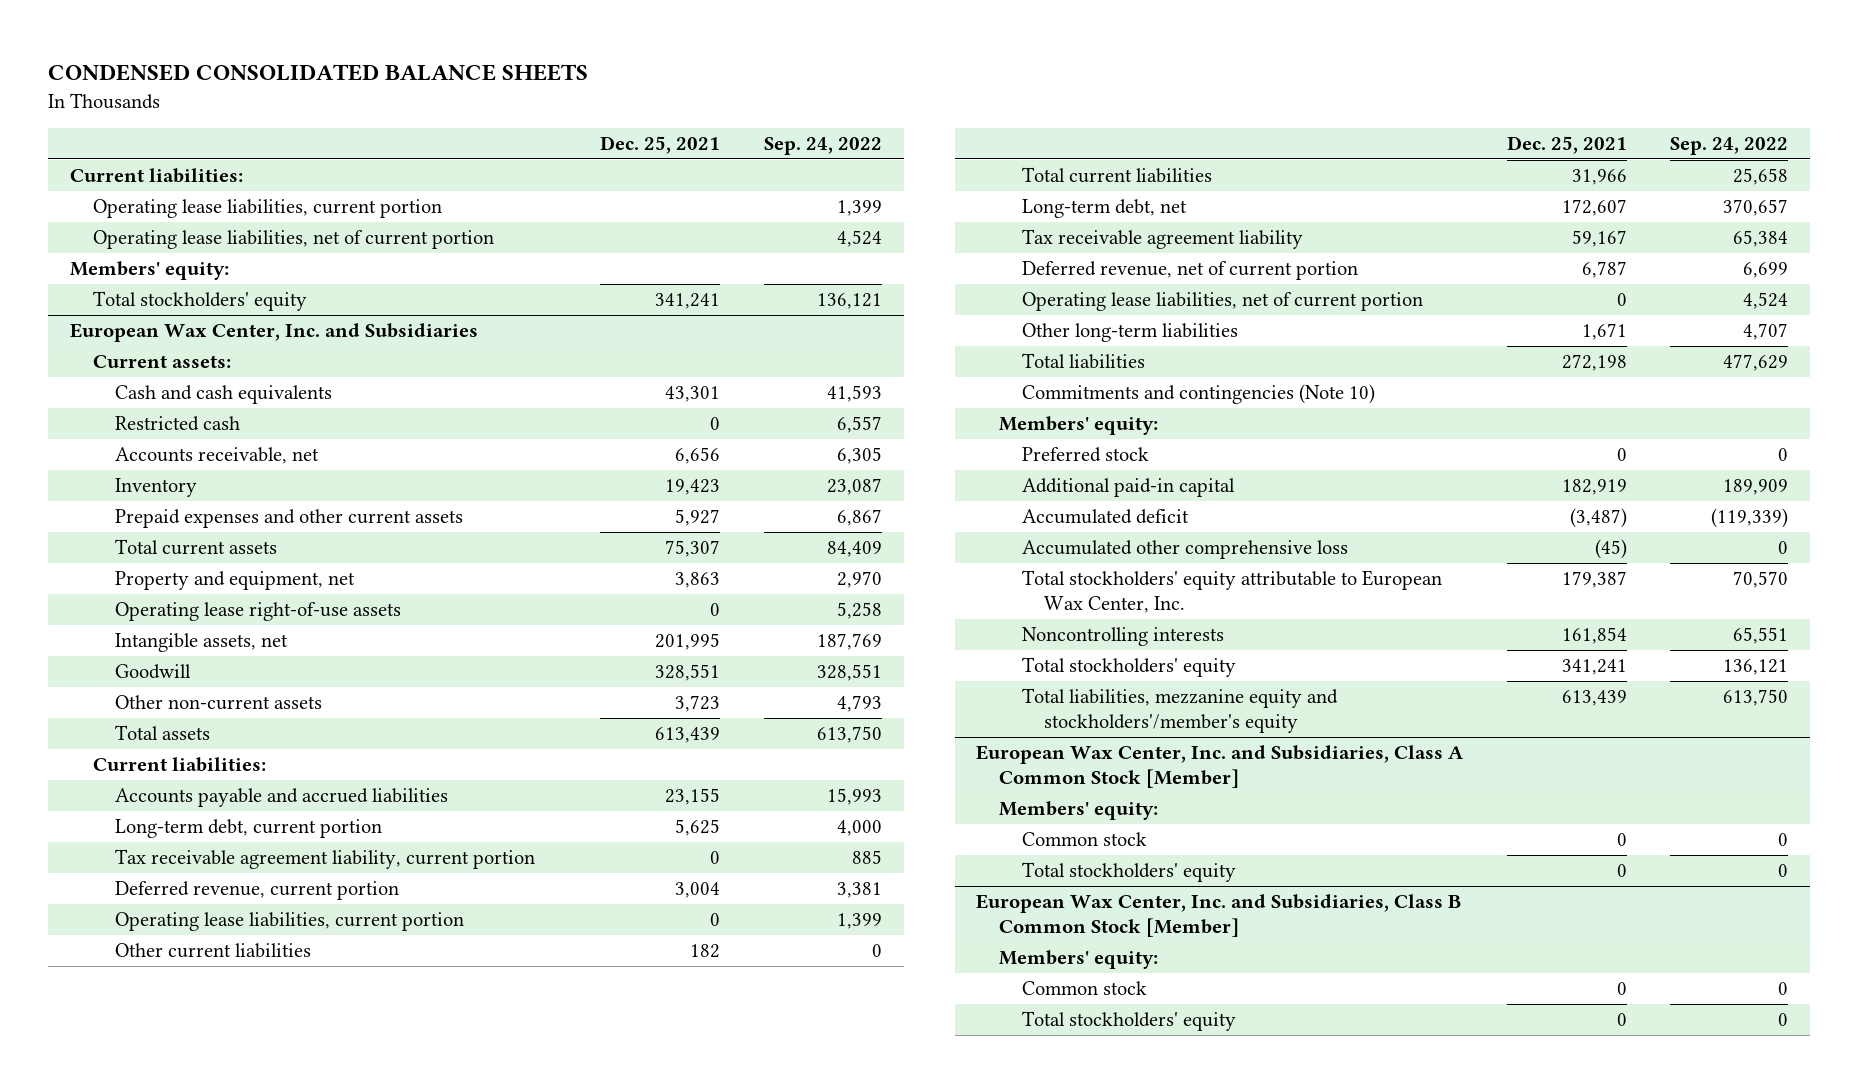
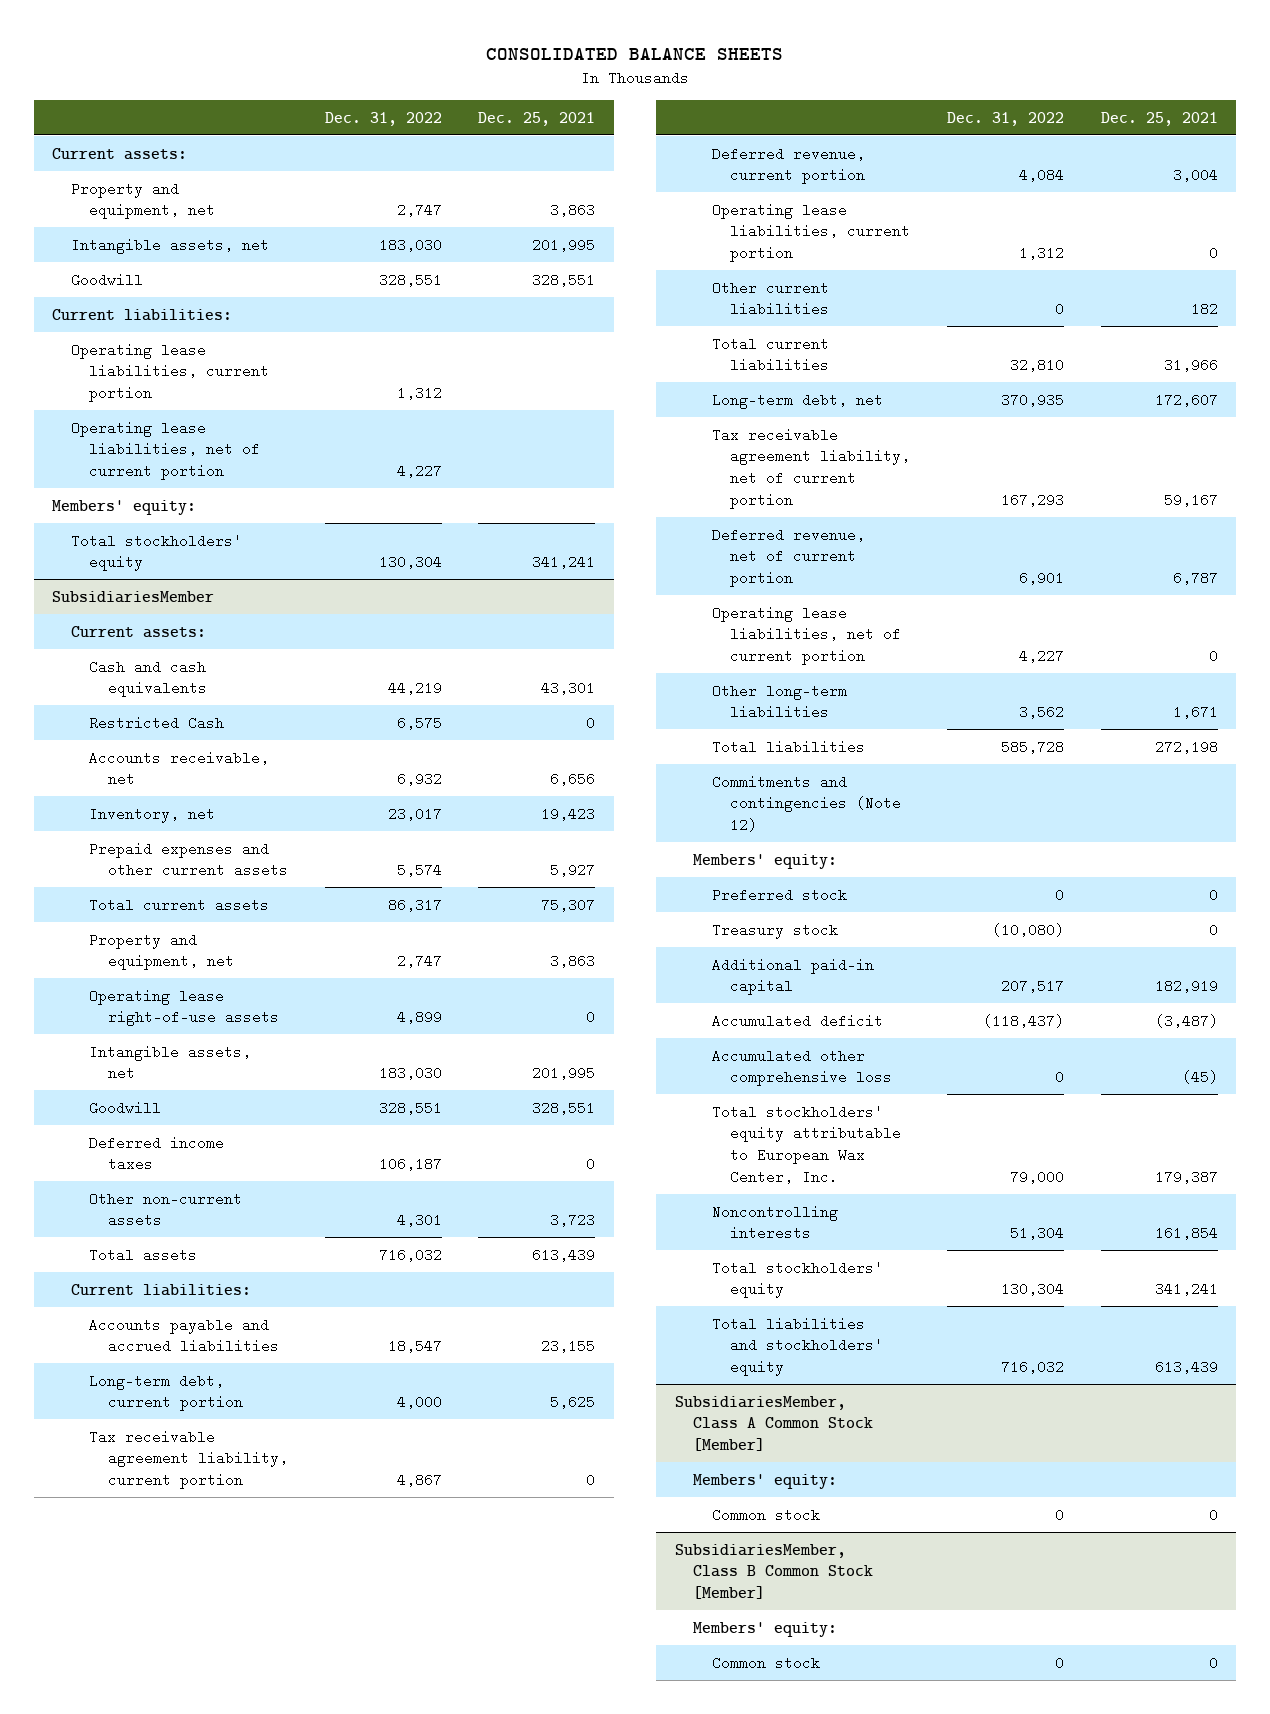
- CONDENSED CONSOLIDATED BALANCE SHEETS
+ CONSOLIDATED BALANCE SHEETS
- | Dec. 25, 2021 | Sep. 24, 2022
+ | Dec. 31, 2022 | Dec. 25, 2021
+ Current assets:
+ Property and equipment, net | 2,747 | 3,863
+ Intangible assets, net | 183,030 | 201,995
+ Goodwill | 328,551 | 328,551
- European Wax Center, Inc. and Subsidiaries
+ SubsidiariesMember
- Restricted cash | 0 | 6,557
+ Restricted Cash | 6,575 | 0
- Inventory | 19,423 | 23,087
+ Inventory, net | 23,017 | 19,423
+ Deferred income taxes | 106,187 | 0
- Tax receivable agreement liability | 59,167 | 65,384
+ Tax receivable agreement liability, net of current portion | 167,293 | 59,167
- Commitments and contingencies (Note 10)
+ Commitments and contingencies (Note 12)
+ Treasury stock | (10,080) | 0
- Total liabilities, mezzanine equity and stockholders'/member's equity | 613,439 | 613,750
- European Wax Center, Inc. and Subsidiaries, Class A Common Stock [Member]
+ Total liabilities and stockholders' equity | 716,032 | 613,439
+ SubsidiariesMember, Class A Common Stock [Member]
- Total stockholders' equity | 0 | 0
- European Wax Center, Inc. and Subsidiaries, Class B Common Stock [Member]
+ SubsidiariesMember, Class B Common Stock [Member]
- Total stockholders' equity | 0 | 0

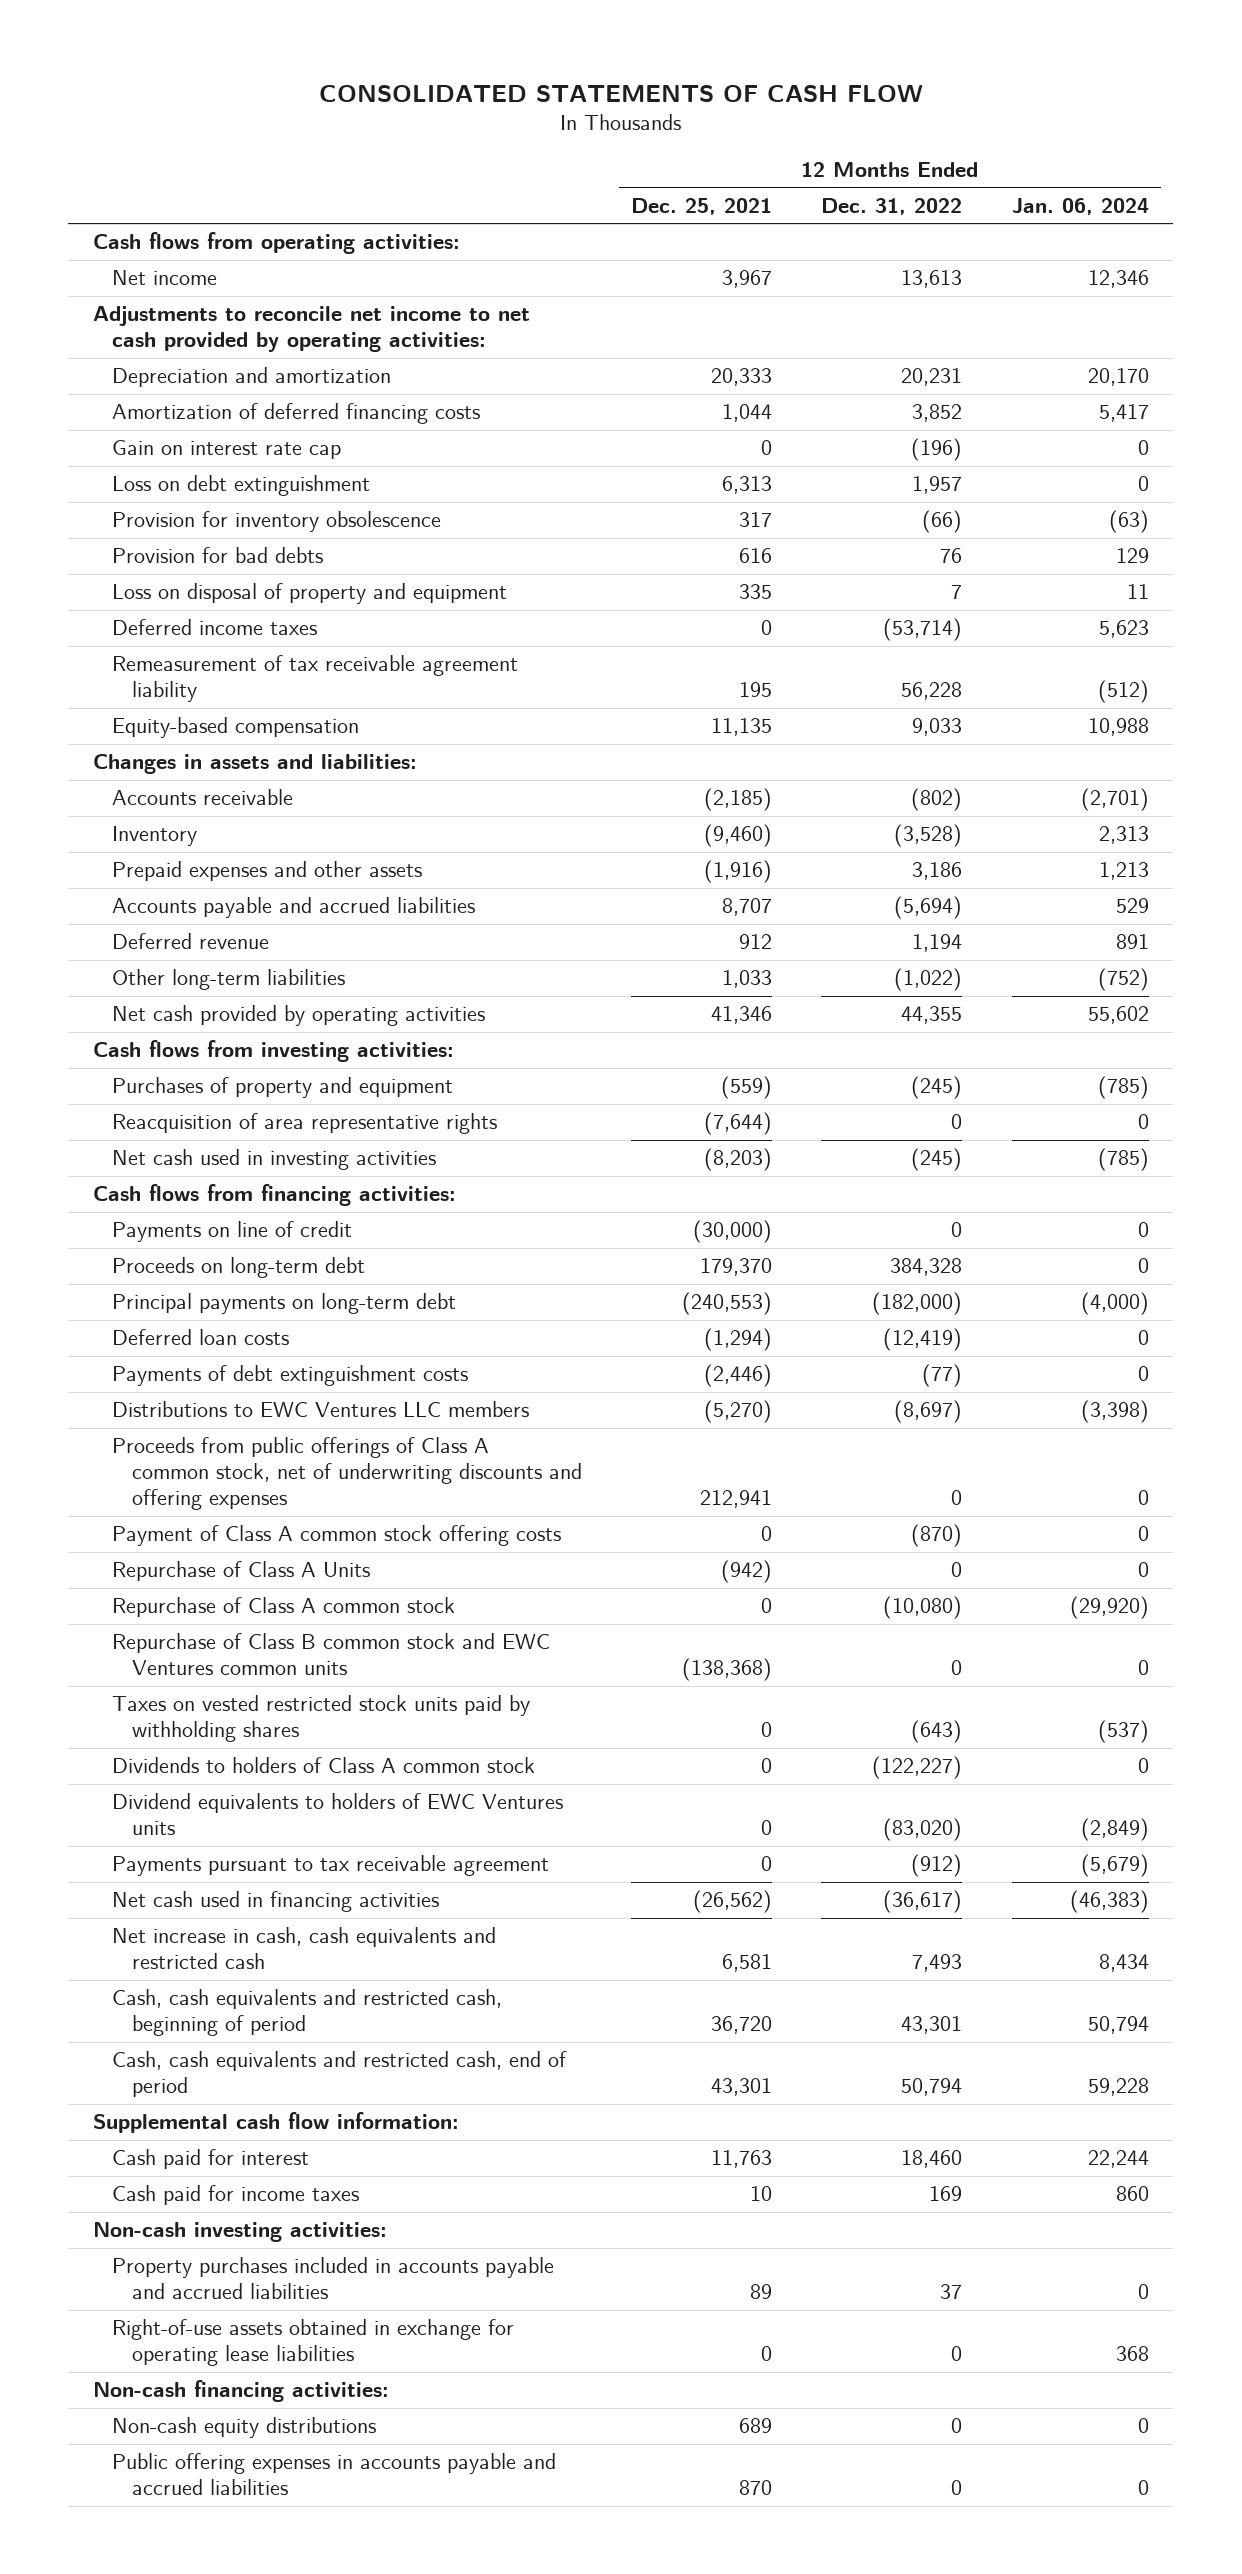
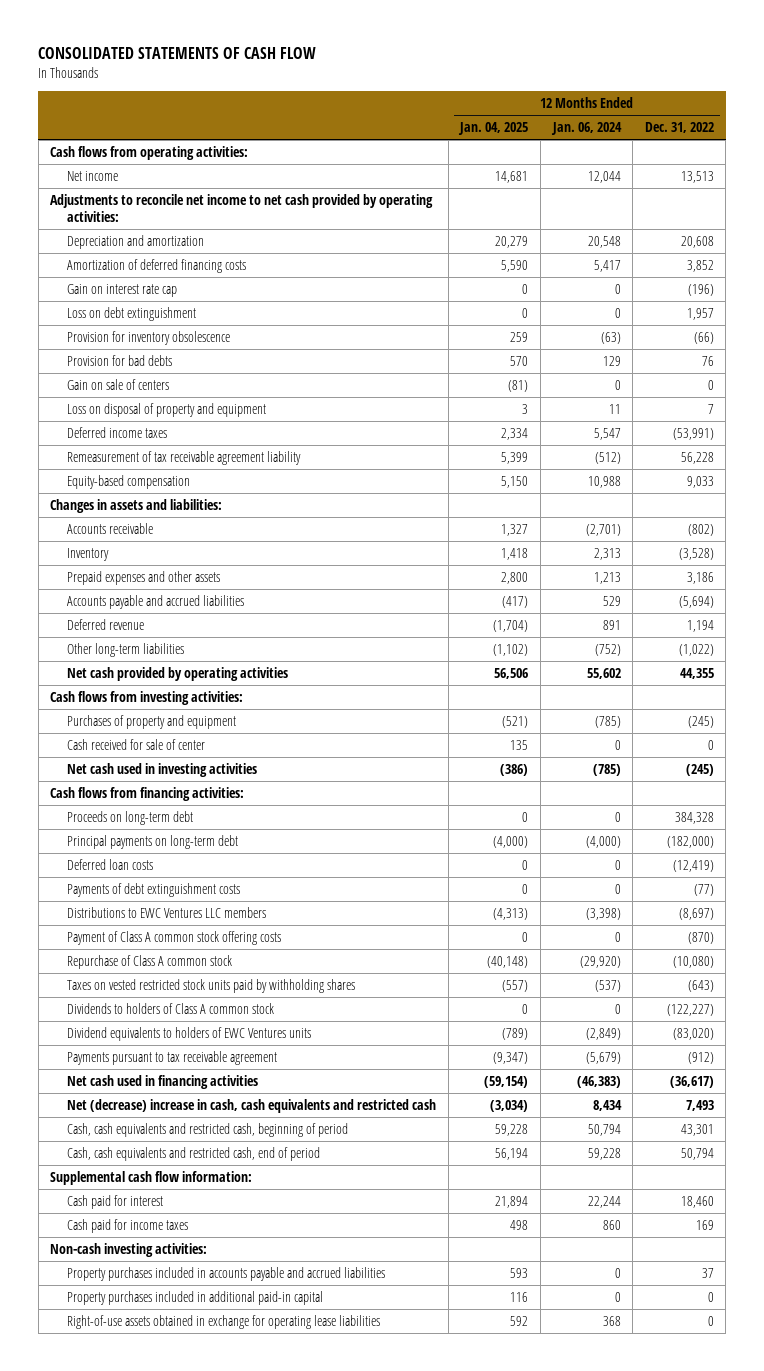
- | 12 Months Ended Dec. 25, 2021 | 12 Months Ended Dec. 31, 2022 | 12 Months Ended Jan. 06, 2024
+ | 12 Months Ended Jan. 04, 2025 | 12 Months Ended Jan. 06, 2024 | 12 Months Ended Dec. 31, 2022
- Net income | 3,967 | 13,613 | 12,346
+ Net income | 14,681 | 12,044 | 13,513
- Depreciation and amortization | 20,333 | 20,231 | 20,170
+ Depreciation and amortization | 20,279 | 20,548 | 20,608
+ Gain on sale of centers | (81) | 0 | 0
- Deferred income taxes | 0 | (53,714) | 5,623
+ Deferred income taxes | 2,334 | 5,547 | (53,991)
- Reacquisition of area representative rights | (7,644) | 0 | 0
+ Cash received for sale of center | 135 | 0 | 0
- Payments on line of credit | (30,000) | 0 | 0
- Proceeds from public offerings of Class A common stock, net of underwriting discounts and offering expenses | 212,941 | 0 | 0
- Repurchase of Class A Units | (942) | 0 | 0
- Repurchase of Class B common stock and EWC Ventures common units | (138,368) | 0 | 0
- Net increase in cash, cash equivalents and restricted cash | 6,581 | 7,493 | 8,434
+ Net (decrease) increase in cash, cash equivalents and restricted cash | (3,034) | 8,434 | 7,493
+ Property purchases included in additional paid-in capital | 116 | 0 | 0
- Non-cash financing activities:
- Non-cash equity distributions | 689 | 0 | 0
- Public offering expenses in accounts payable and accrued liabilities | 870 | 0 | 0

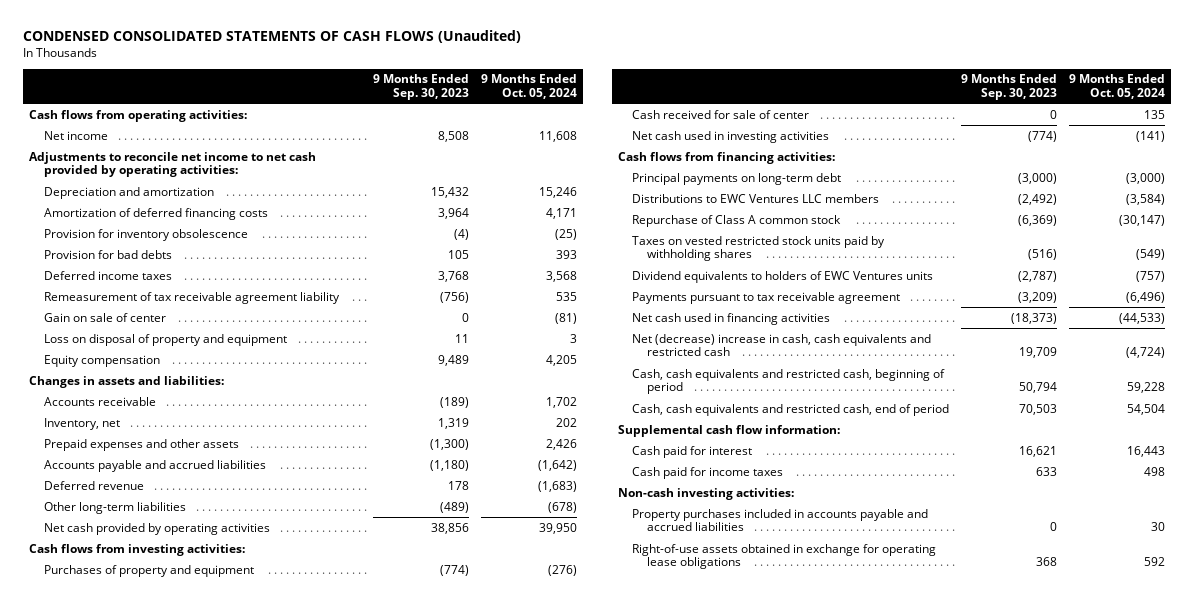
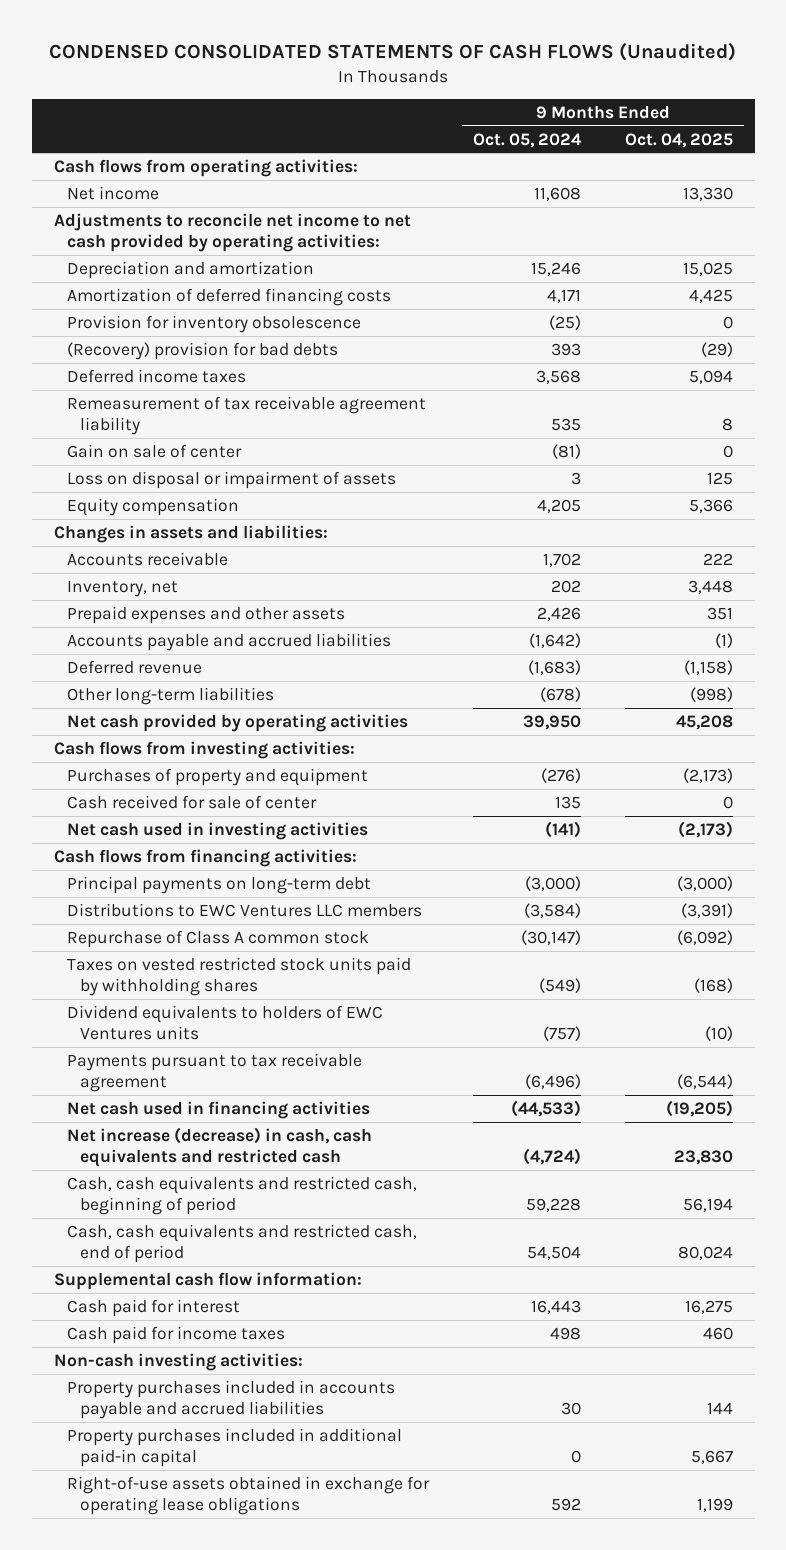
- | 9 Months Ended Sep. 30, 2023 | 9 Months Ended Oct. 05, 2024
+ | 9 Months Ended Oct. 05, 2024 | 9 Months Ended Oct. 04, 2025
- Provision for bad debts | 105 | 393
+ (Recovery) provision for bad debts | 393 | (29)
- Loss on disposal of property and equipment | 11 | 3
+ Loss on disposal or impairment of assets | 3 | 125
- Net (decrease) increase in cash, cash equivalents and restricted cash | 19,709 | (4,724)
+ Net increase (decrease) in cash, cash equivalents and restricted cash | (4,724) | 23,830
+ Property purchases included in additional paid-in capital | 0 | 5,667

